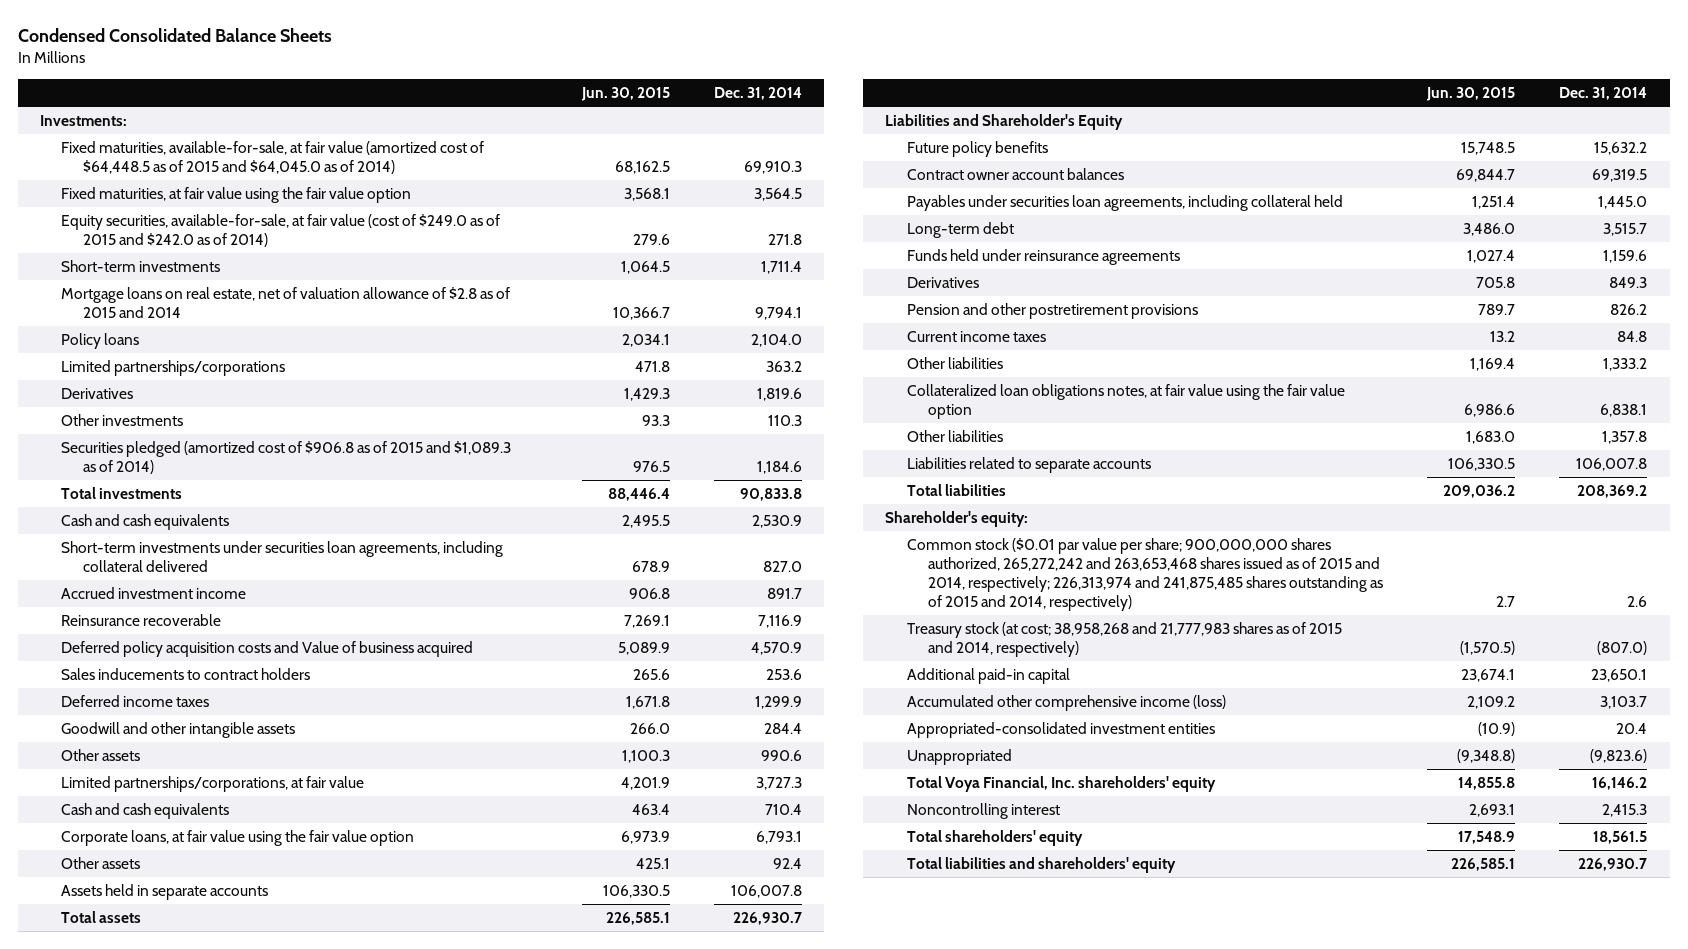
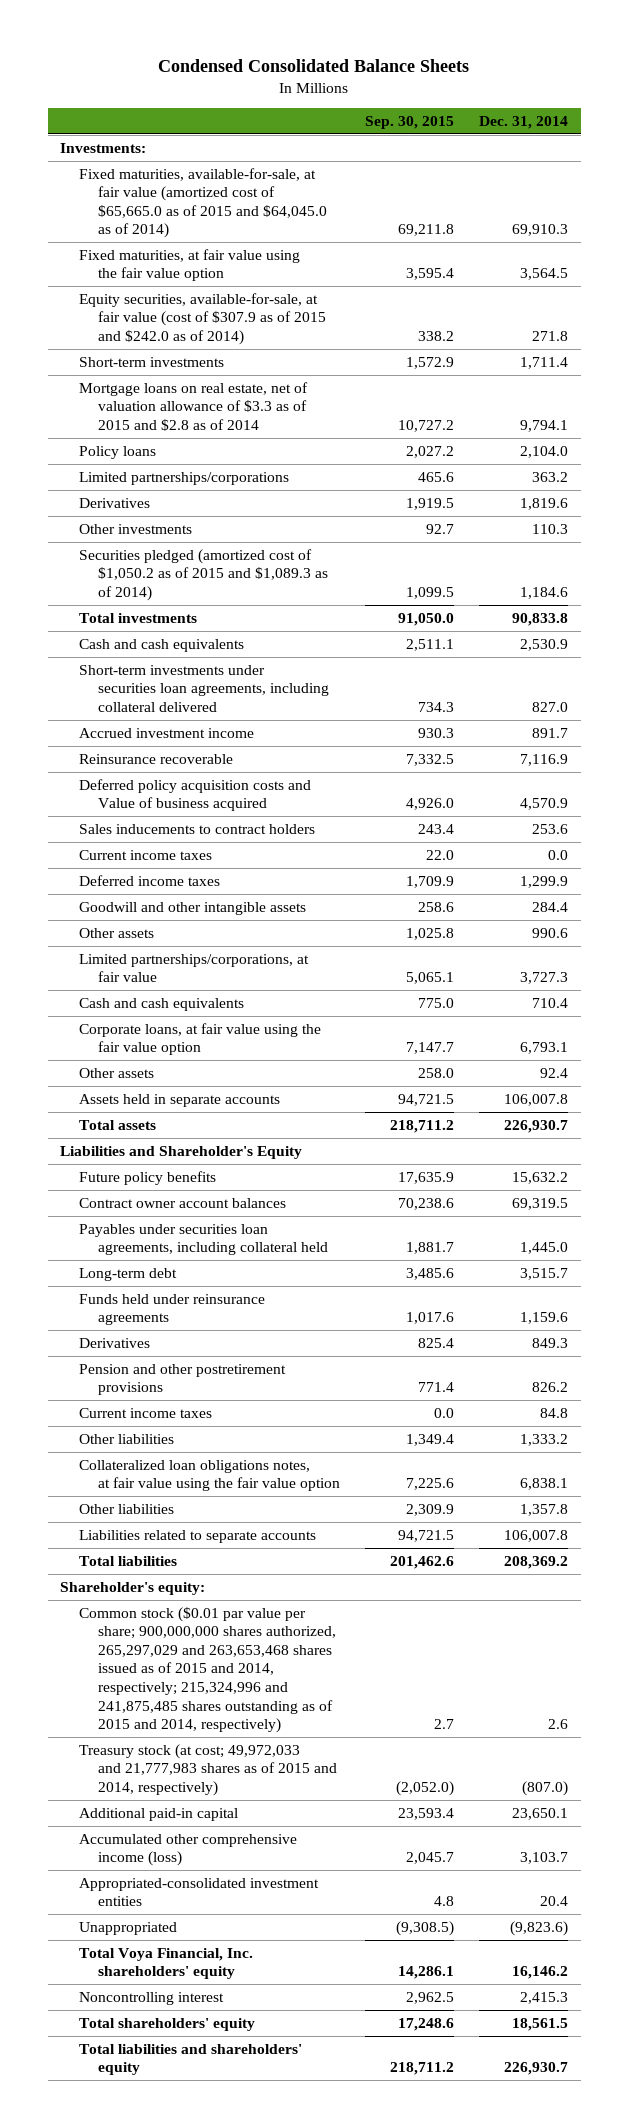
- | Jun. 30, 2015 | Dec. 31, 2014
+ | Sep. 30, 2015 | Dec. 31, 2014
- Fixed maturities, available-for-sale, at fair value (amortized cost of $64,448.5 as of 2015 and $64,045.0 as of 2014) | 68,162.5 | 69,910.3
+ Fixed maturities, available-for-sale, at fair value (amortized cost of $65,665.0 as of 2015 and $64,045.0 as of 2014) | 69,211.8 | 69,910.3
- Equity securities, available-for-sale, at fair value (cost of $249.0 as of 2015 and $242.0 as of 2014) | 279.6 | 271.8
+ Equity securities, available-for-sale, at fair value (cost of $307.9 as of 2015 and $242.0 as of 2014) | 338.2 | 271.8
- Mortgage loans on real estate, net of valuation allowance of $2.8 as of 2015 and 2014 | 10,366.7 | 9,794.1
+ Mortgage loans on real estate, net of valuation allowance of $3.3 as of 2015 and $2.8 as of 2014 | 10,727.2 | 9,794.1
- Securities pledged (amortized cost of $906.8 as of 2015 and $1,089.3 as of 2014) | 976.5 | 1,184.6
+ Securities pledged (amortized cost of $1,050.2 as of 2015 and $1,089.3 as of 2014) | 1,099.5 | 1,184.6
+ Current income taxes | 22.0 | 0.0
- Common stock ($0.01 par value per share; 900,000,000 shares authorized, 265,272,242 and 263,653,468 shares issued as of 2015 and 2014, respectively; 226,313,974 and 241,875,485 shares outstanding as of 2015 and 2014, respectively) | 2.7 | 2.6
- Treasury stock (at cost; 38,958,268 and 21,777,983 shares as of 2015 and 2014, respectively) | (1,570.5) | (807.0)
+ Common stock ($0.01 par value per share; 900,000,000 shares authorized, 265,297,029 and 263,653,468 shares issued as of 2015 and 2014, respectively; 215,324,996 and 241,875,485 shares outstanding as of 2015 and 2014, respectively) | 2.7 | 2.6
+ Treasury stock (at cost; 49,972,033 and 21,777,983 shares as of 2015 and 2014, respectively) | (2,052.0) | (807.0)

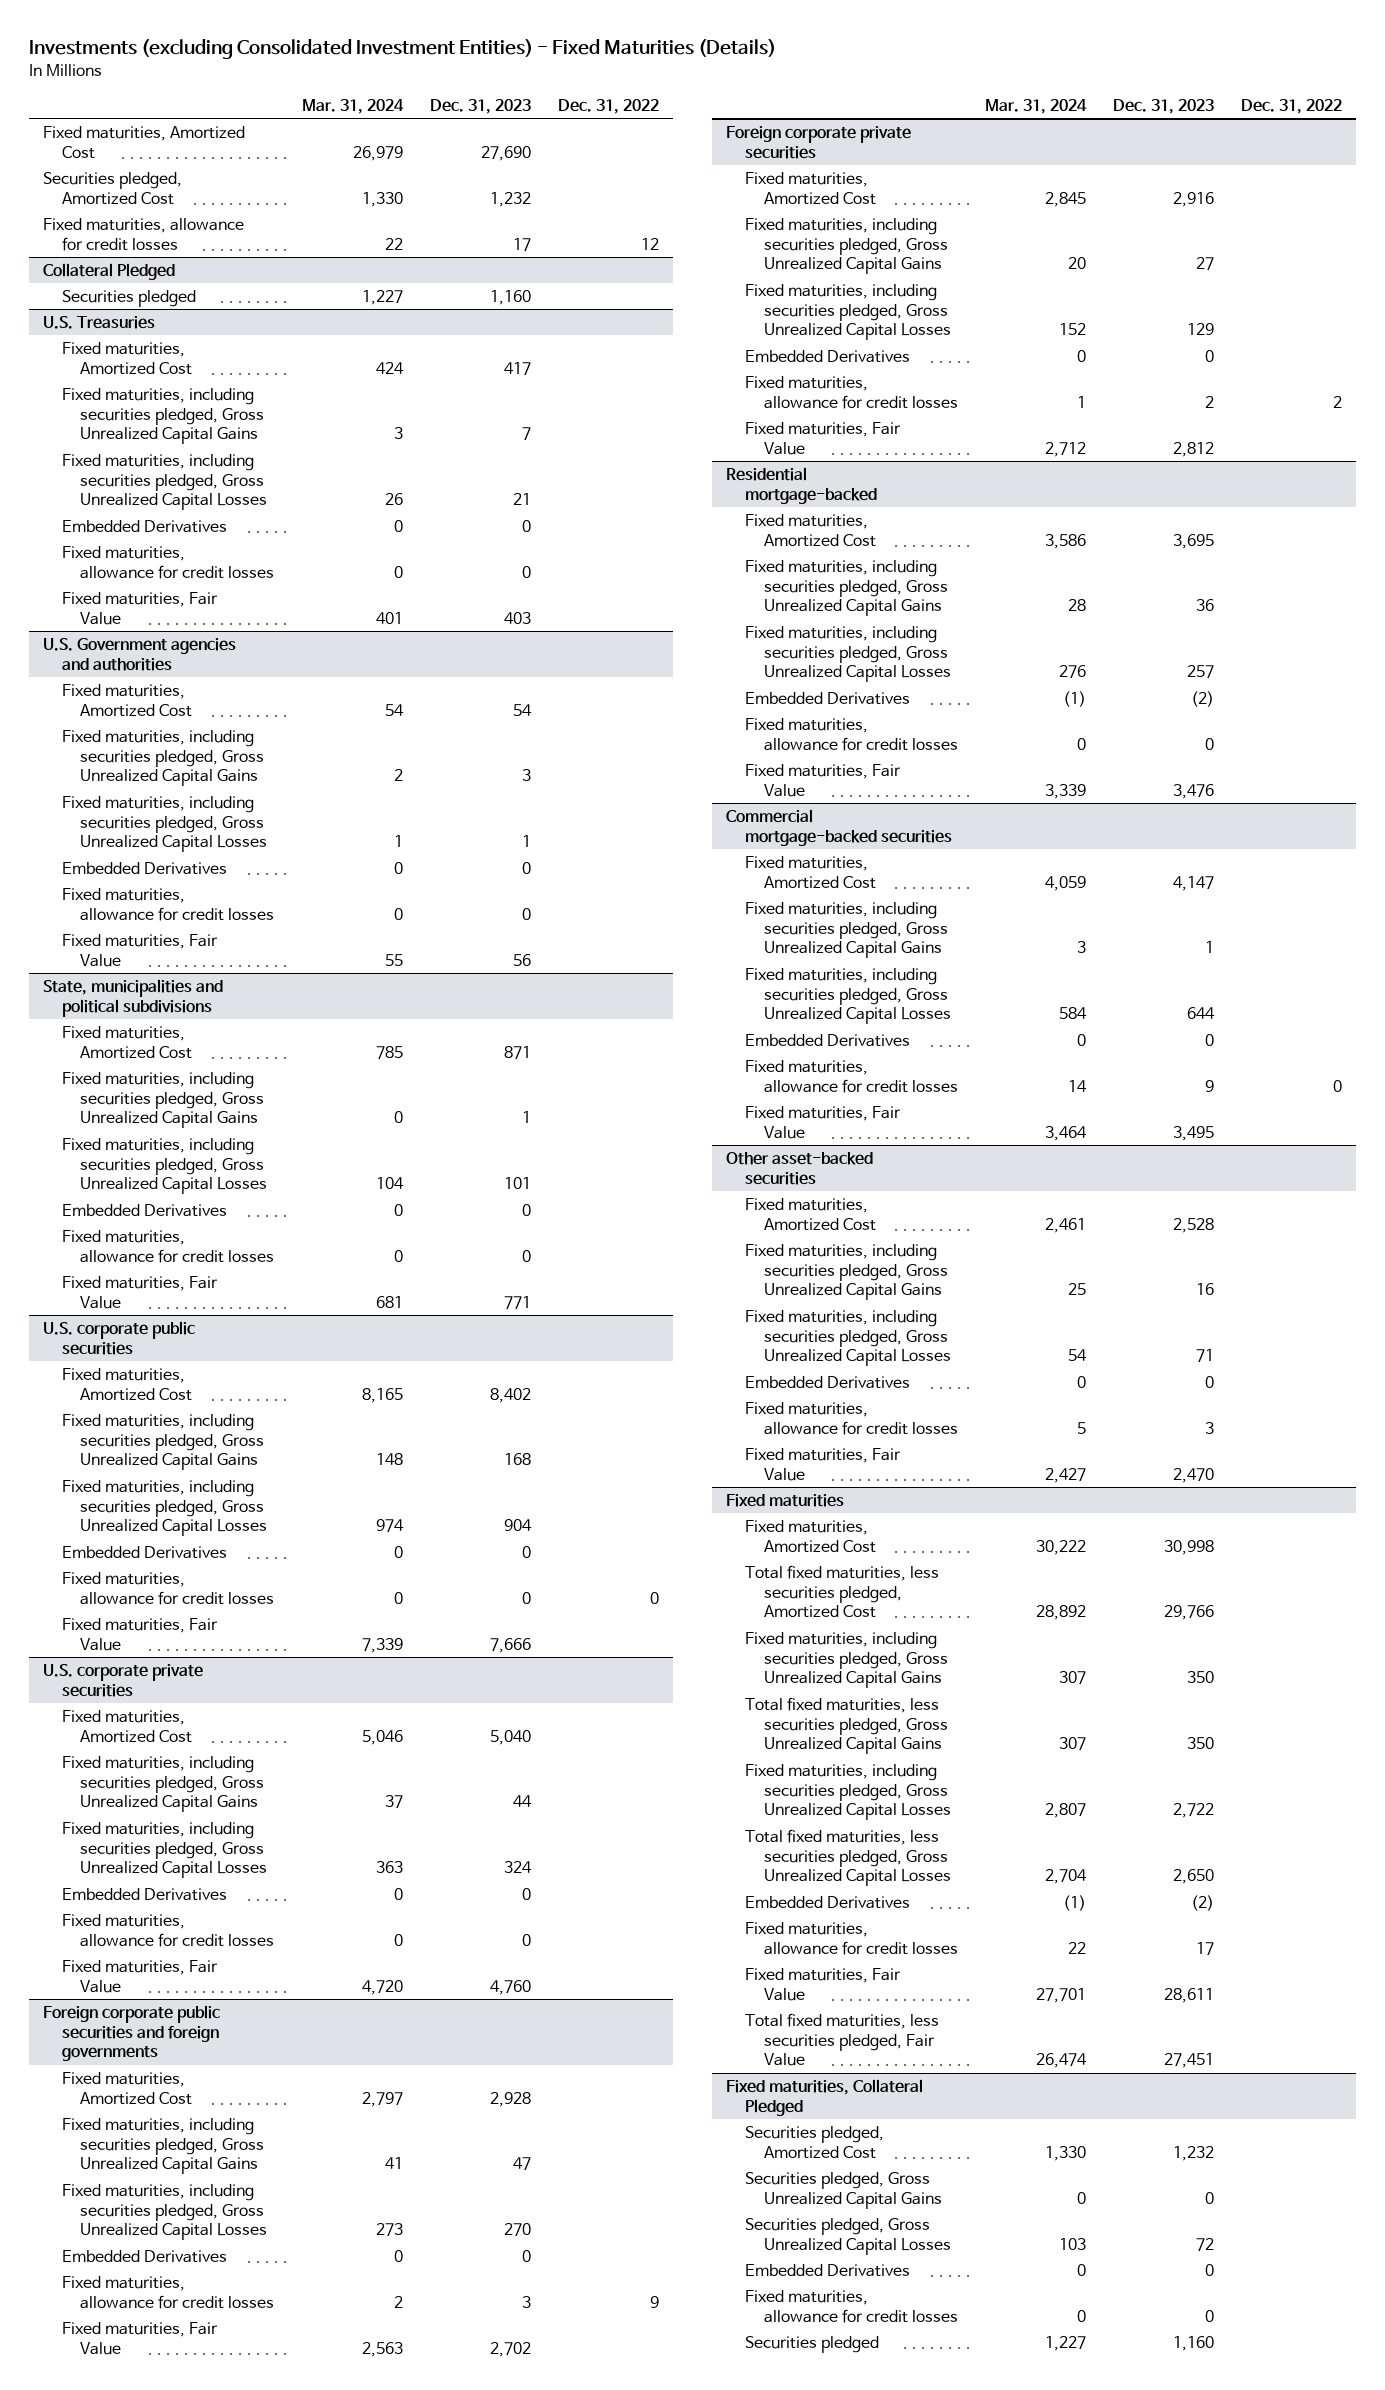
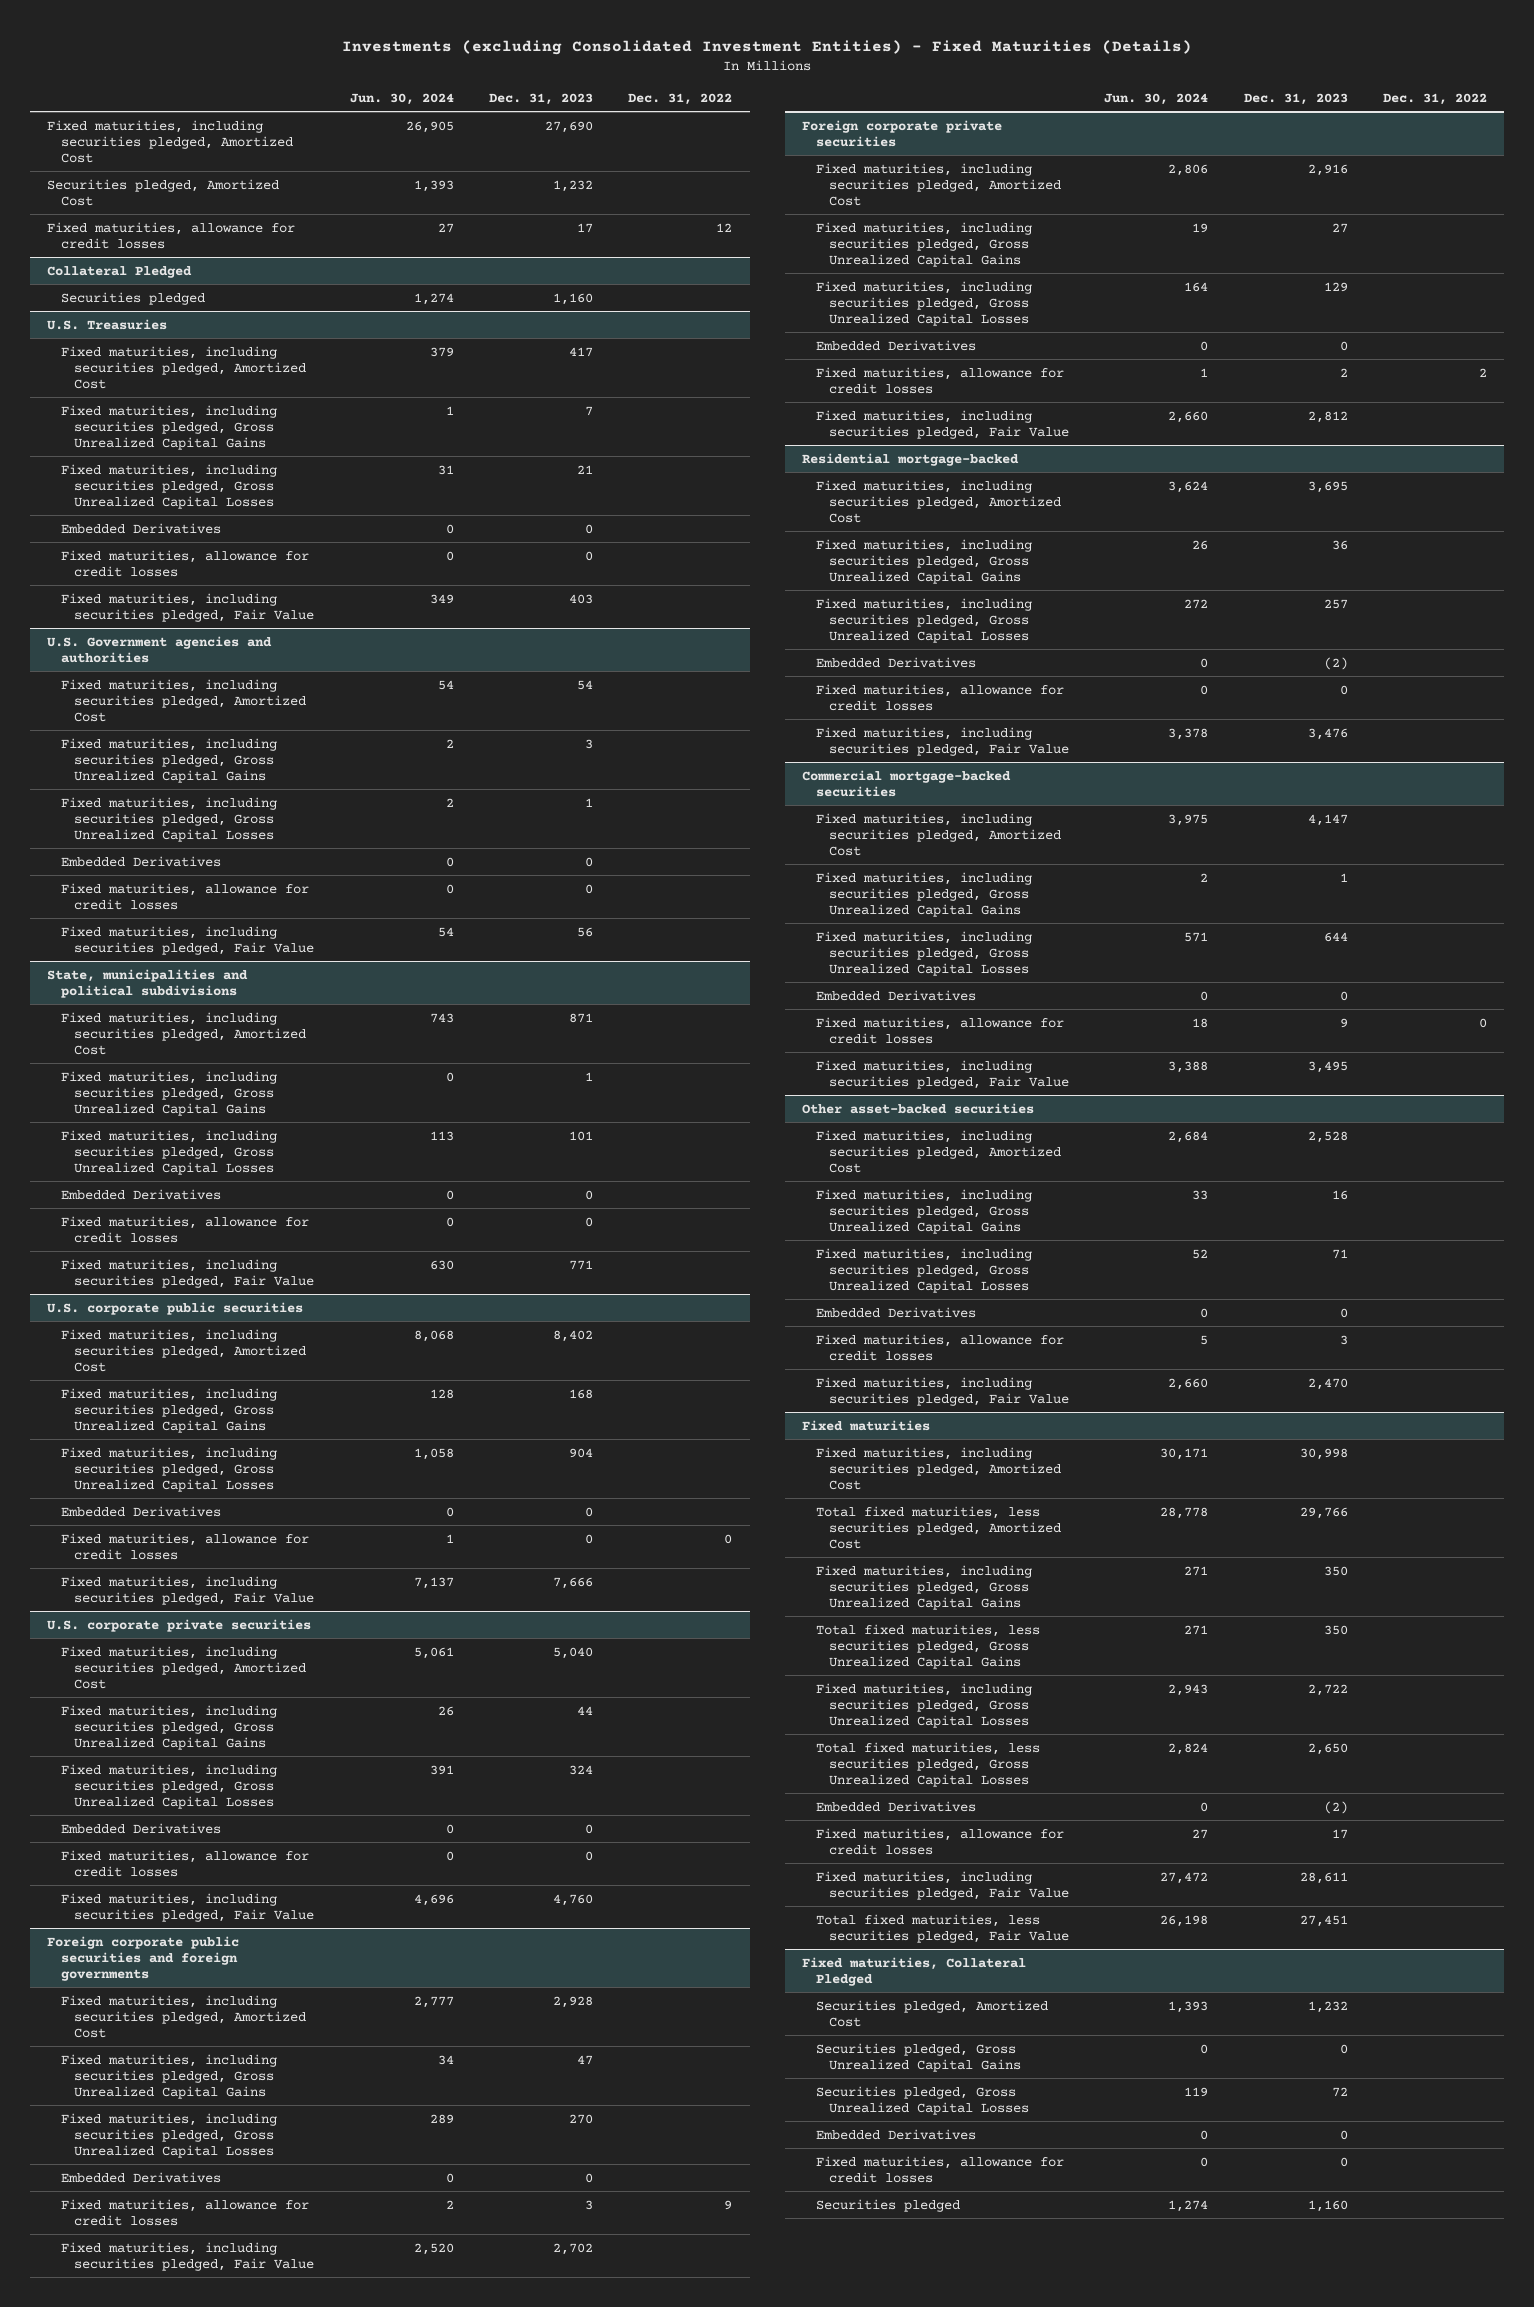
- | Mar. 31, 2024 | Dec. 31, 2023 | Dec. 31, 2022
+ | Jun. 30, 2024 | Dec. 31, 2023 | Dec. 31, 2022
- Fixed maturities, Amortized Cost | 26,979 | 27,690 |
+ Fixed maturities, including securities pledged, Amortized Cost | 26,905 | 27,690 |
@ U.S. Treasuries
- Fixed maturities, Amortized Cost | 424 | 417 |
+ Fixed maturities, including securities pledged, Amortized Cost | 379 | 417 |
- Fixed maturities, Fair Value | 401 | 403 |
+ Fixed maturities, including securities pledged, Fair Value | 349 | 403 |
@ U.S. Government agencies and authorities
- Fixed maturities, Amortized Cost | 54 | 54 |
+ Fixed maturities, including securities pledged, Amortized Cost | 54 | 54 |
- Fixed maturities, Fair Value | 55 | 56 |
+ Fixed maturities, including securities pledged, Fair Value | 54 | 56 |
@ State, municipalities and political subdivisions
- Fixed maturities, Amortized Cost | 785 | 871 |
+ Fixed maturities, including securities pledged, Amortized Cost | 743 | 871 |
- Fixed maturities, Fair Value | 681 | 771 |
+ Fixed maturities, including securities pledged, Fair Value | 630 | 771 |
@ U.S. corporate public securities
- Fixed maturities, Amortized Cost | 8,165 | 8,402 |
+ Fixed maturities, including securities pledged, Amortized Cost | 8,068 | 8,402 |
- Fixed maturities, Fair Value | 7,339 | 7,666 |
+ Fixed maturities, including securities pledged, Fair Value | 7,137 | 7,666 |
@ U.S. corporate private securities
- Fixed maturities, Amortized Cost | 5,046 | 5,040 |
+ Fixed maturities, including securities pledged, Amortized Cost | 5,061 | 5,040 |
- Fixed maturities, Fair Value | 4,720 | 4,760 |
+ Fixed maturities, including securities pledged, Fair Value | 4,696 | 4,760 |
@ Foreign corporate public securities and foreign governments
- Fixed maturities, Amortized Cost | 2,797 | 2,928 |
+ Fixed maturities, including securities pledged, Amortized Cost | 2,777 | 2,928 |
- Fixed maturities, Fair Value | 2,563 | 2,702 |
+ Fixed maturities, including securities pledged, Fair Value | 2,520 | 2,702 |
@ Foreign corporate private securities
- Fixed maturities, Amortized Cost | 2,845 | 2,916 |
+ Fixed maturities, including securities pledged, Amortized Cost | 2,806 | 2,916 |
- Fixed maturities, Fair Value | 2,712 | 2,812 |
+ Fixed maturities, including securities pledged, Fair Value | 2,660 | 2,812 |
@ Residential mortgage-backed
- Fixed maturities, Amortized Cost | 3,586 | 3,695 |
+ Fixed maturities, including securities pledged, Amortized Cost | 3,624 | 3,695 |
- Fixed maturities, Fair Value | 3,339 | 3,476 |
+ Fixed maturities, including securities pledged, Fair Value | 3,378 | 3,476 |
@ Commercial mortgage-backed securities
- Fixed maturities, Amortized Cost | 4,059 | 4,147 |
+ Fixed maturities, including securities pledged, Amortized Cost | 3,975 | 4,147 |
- Fixed maturities, Fair Value | 3,464 | 3,495 |
+ Fixed maturities, including securities pledged, Fair Value | 3,388 | 3,495 |
@ Other asset-backed securities
- Fixed maturities, Amortized Cost | 2,461 | 2,528 |
+ Fixed maturities, including securities pledged, Amortized Cost | 2,684 | 2,528 |
- Fixed maturities, Fair Value | 2,427 | 2,470 |
+ Fixed maturities, including securities pledged, Fair Value | 2,660 | 2,470 |
@ Fixed maturities
- Fixed maturities, Amortized Cost | 30,222 | 30,998 |
+ Fixed maturities, including securities pledged, Amortized Cost | 30,171 | 30,998 |
- Fixed maturities, Fair Value | 27,701 | 28,611 |
+ Fixed maturities, including securities pledged, Fair Value | 27,472 | 28,611 |

